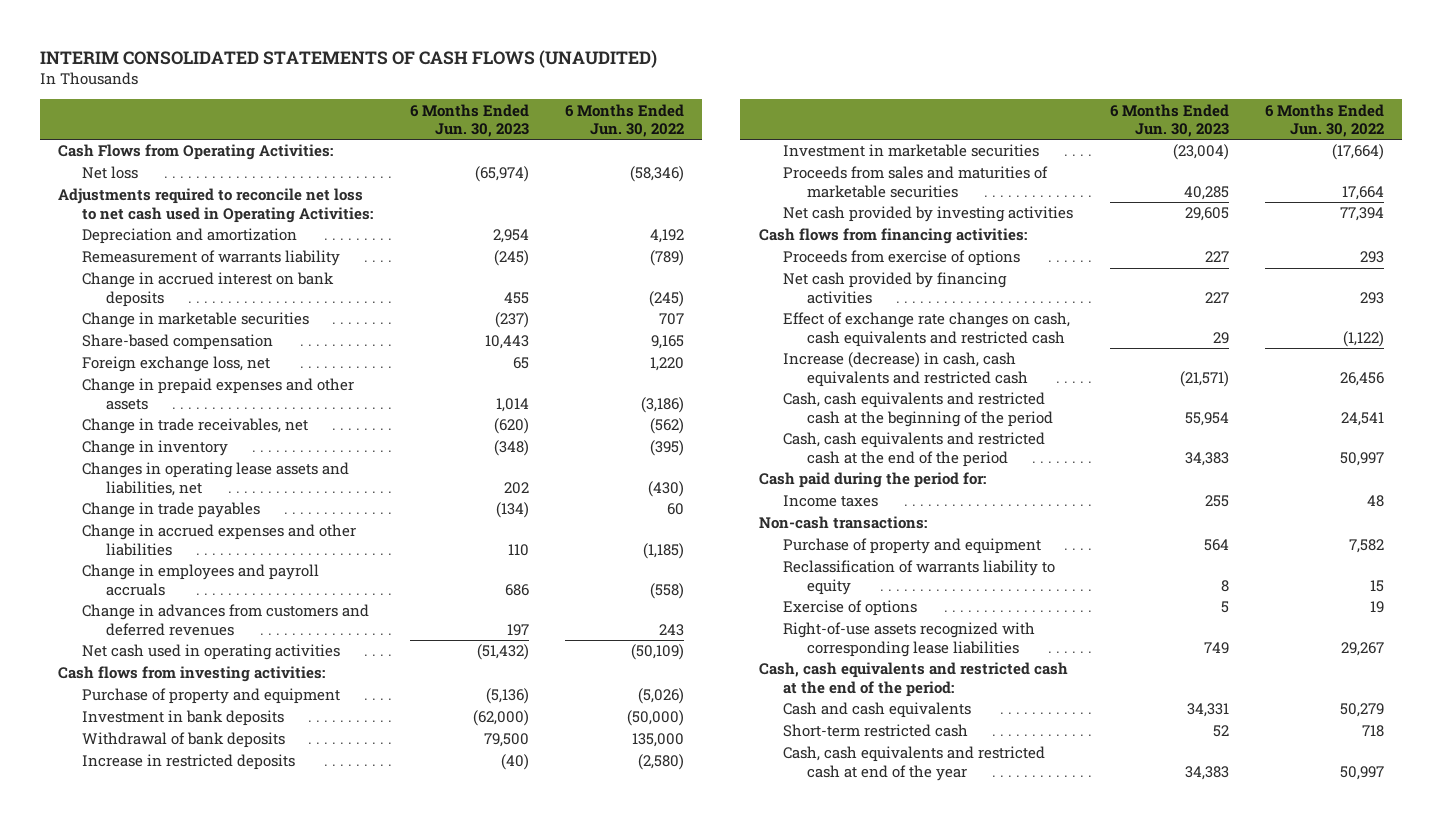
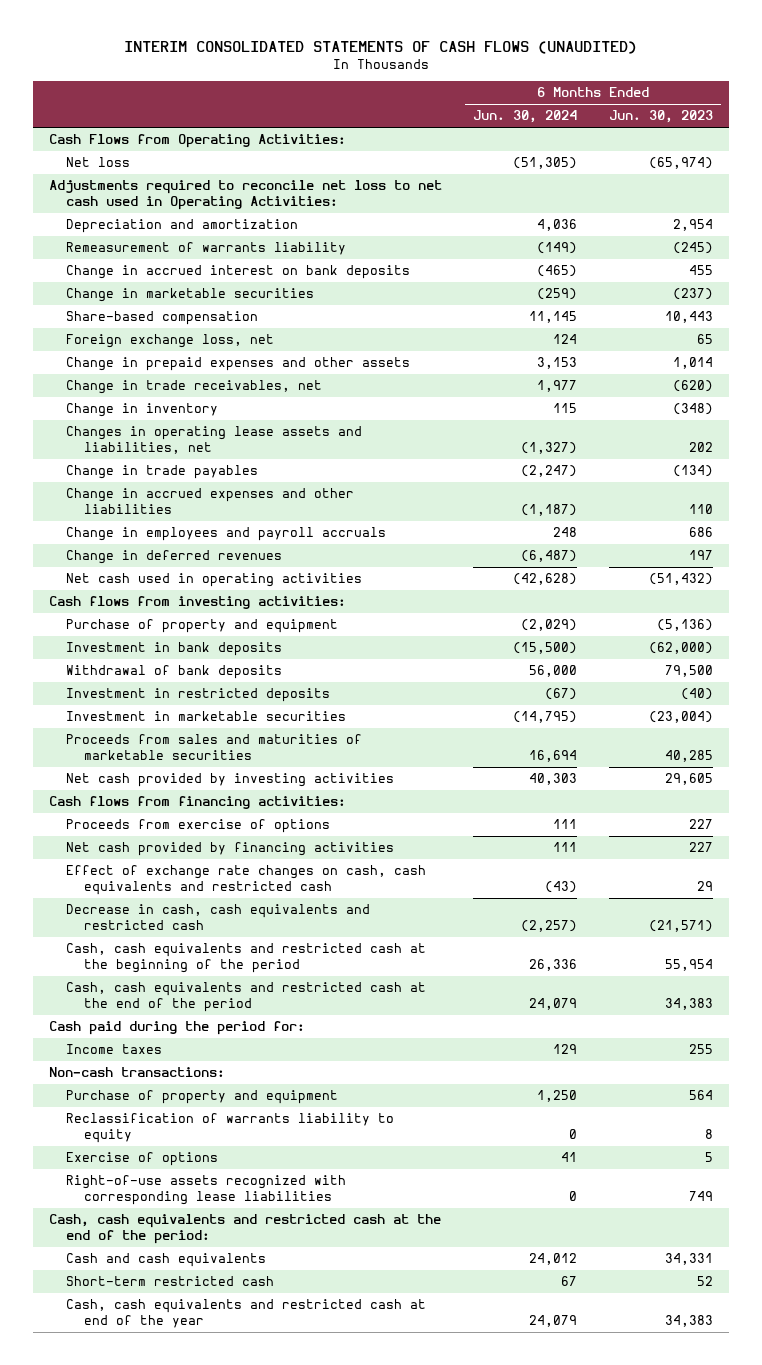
- | 6 Months Ended Jun. 30, 2023 | 6 Months Ended Jun. 30, 2022
+ | 6 Months Ended Jun. 30, 2024 | 6 Months Ended Jun. 30, 2023
- Change in advances from customers and deferred revenues | 197 | 243
+ Change in deferred revenues | (6,487) | 197
- Increase in restricted deposits | (40) | (2,580)
+ Investment in restricted deposits | (67) | (40)
- Increase (decrease) in cash, cash equivalents and restricted cash | (21,571) | 26,456
+ Decrease in cash, cash equivalents and restricted cash | (2,257) | (21,571)

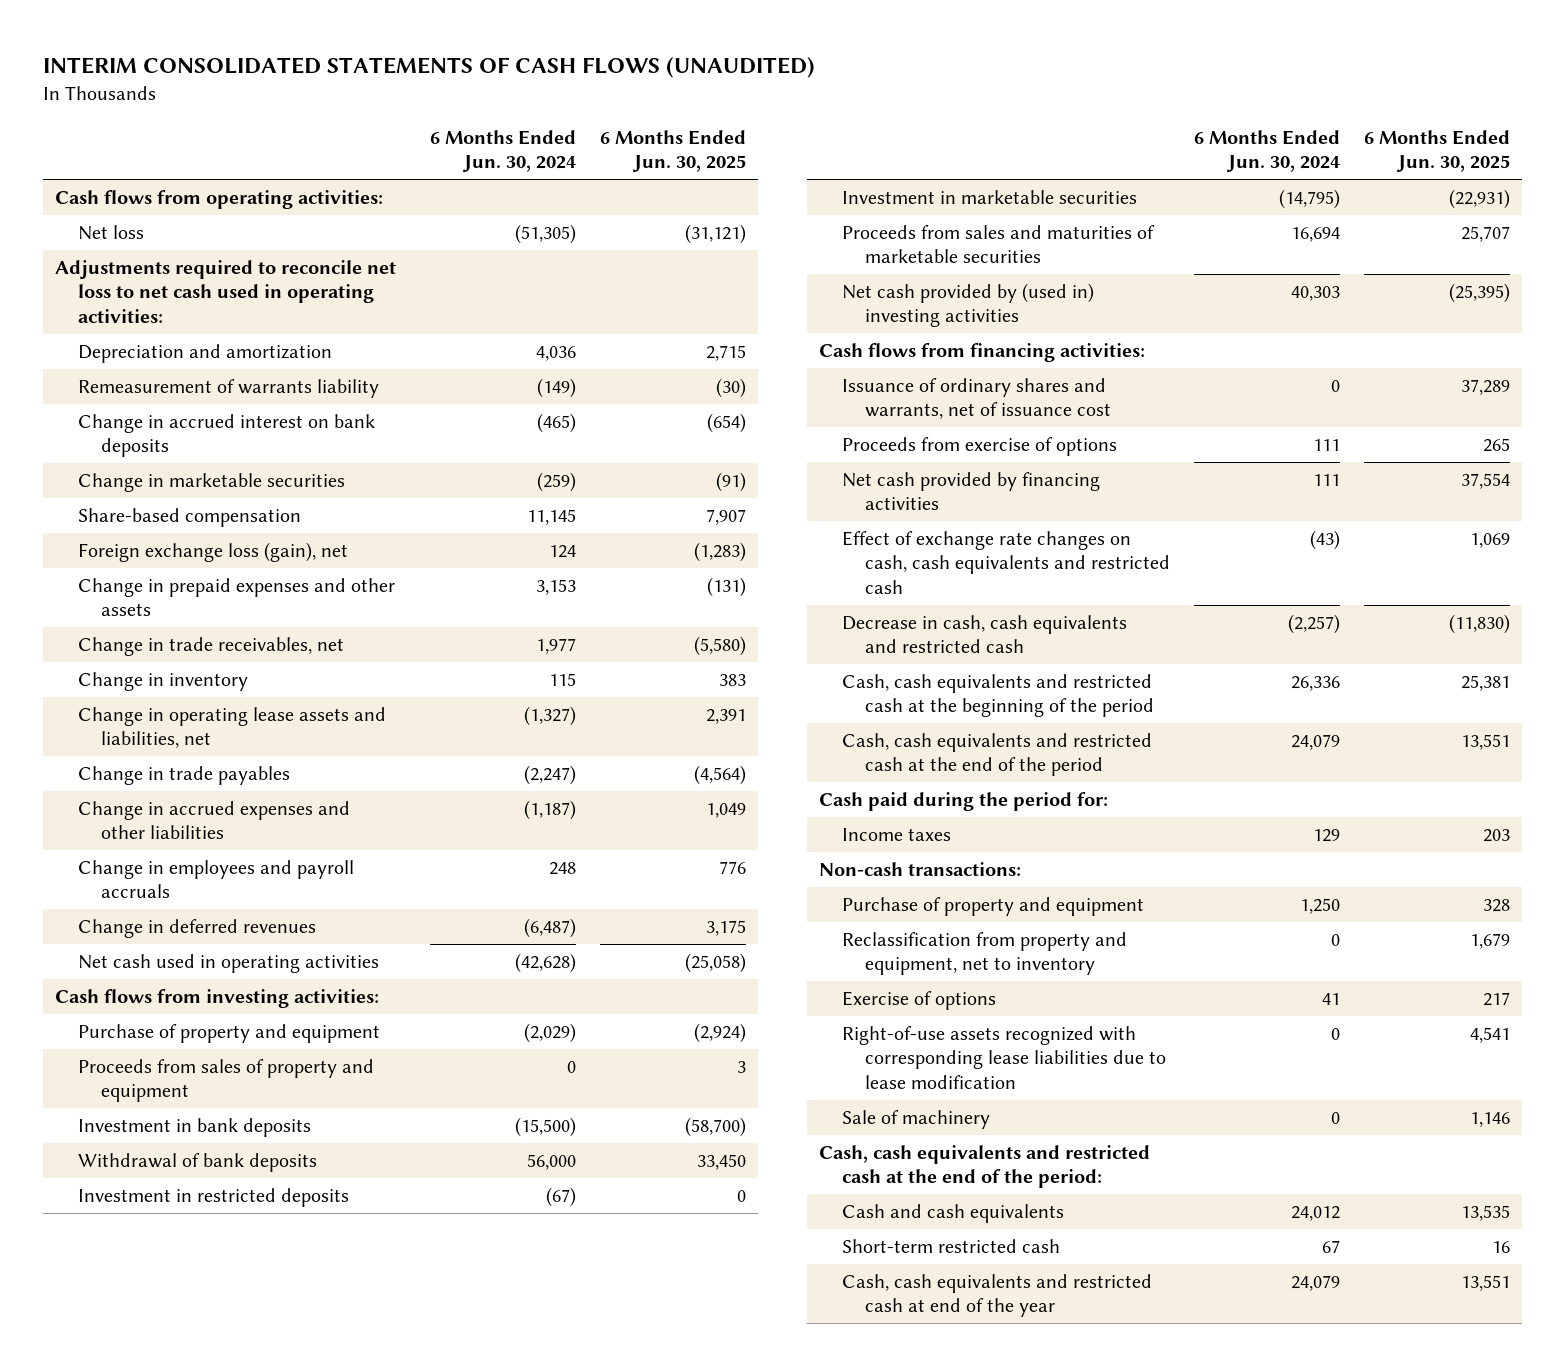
- | 6 Months Ended Jun. 30, 2024 | 6 Months Ended Jun. 30, 2023
+ | 6 Months Ended Jun. 30, 2024 | 6 Months Ended Jun. 30, 2025
- Cash Flows from Operating Activities:
+ Cash flows from operating activities:
- Adjustments required to reconcile net loss to net cash used in Operating Activities:
+ Adjustments required to reconcile net loss to net cash used in operating activities:
- Foreign exchange loss, net | 124 | 65
+ Foreign exchange loss (gain), net | 124 | (1,283)
- Changes in operating lease assets and liabilities, net | (1,327) | 202
+ Change in operating lease assets and liabilities, net | (1,327) | 2,391
+ Proceeds from sales of property and equipment | 0 | 3
- Net cash provided by investing activities | 40,303 | 29,605
+ Net cash provided by (used in) investing activities | 40,303 | (25,395)
+ Issuance of ordinary shares and warrants, net of issuance cost | 0 | 37,289
- Reclassification of warrants liability to equity | 0 | 8
+ Reclassification from property and equipment, net to inventory | 0 | 1,679
- Right-of-use assets recognized with corresponding lease liabilities | 0 | 749
+ Right-of-use assets recognized with corresponding lease liabilities due to lease modification | 0 | 4,541
+ Sale of machinery | 0 | 1,146

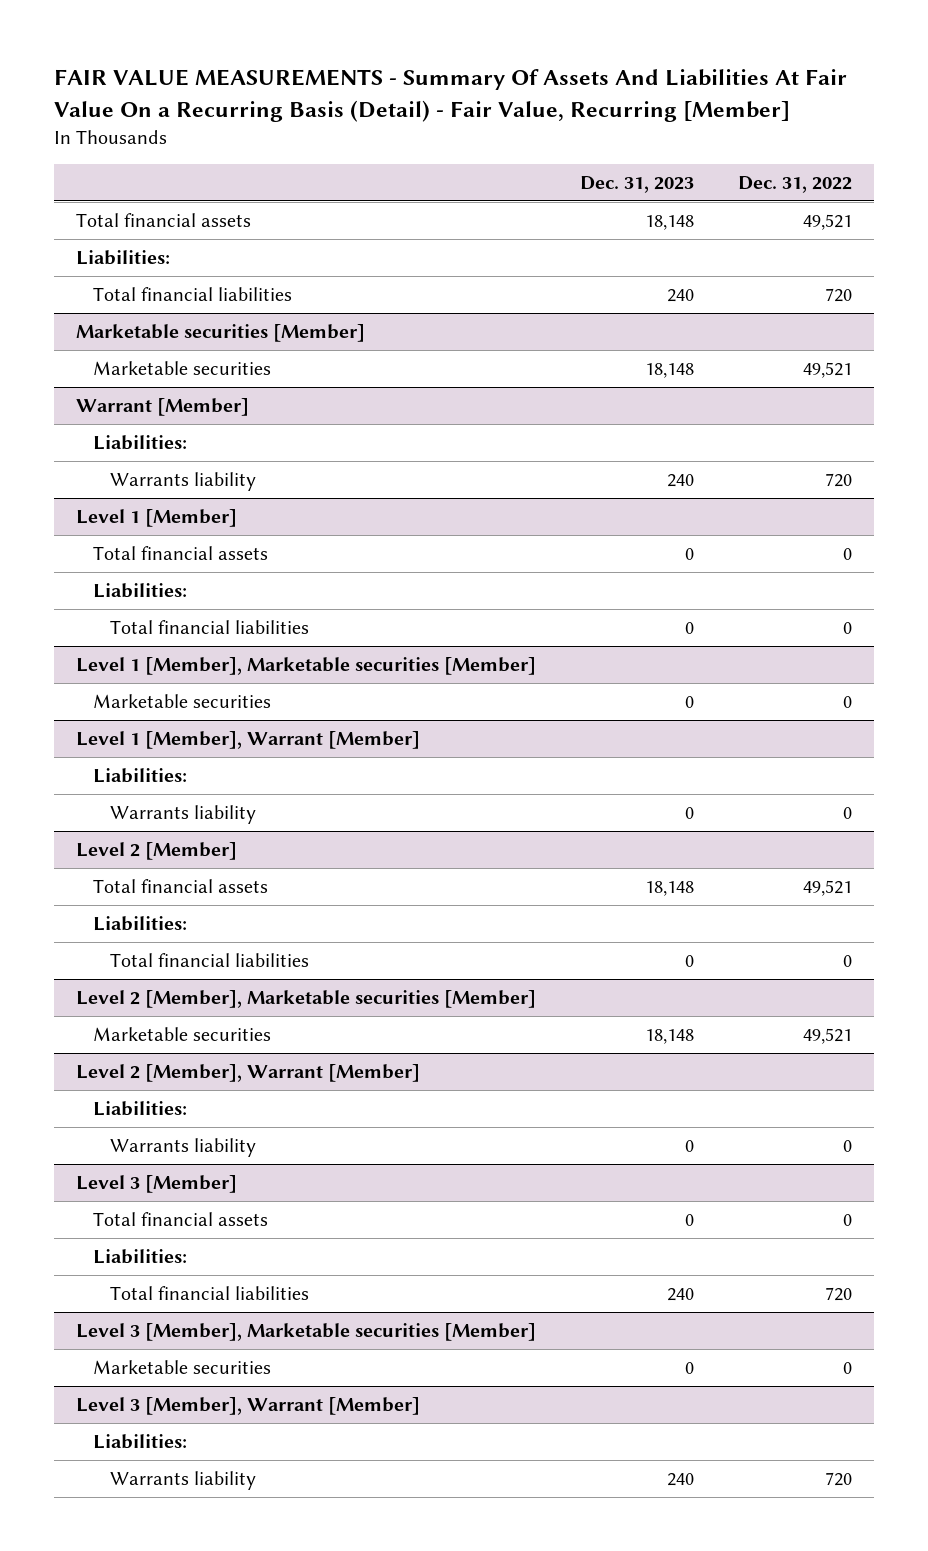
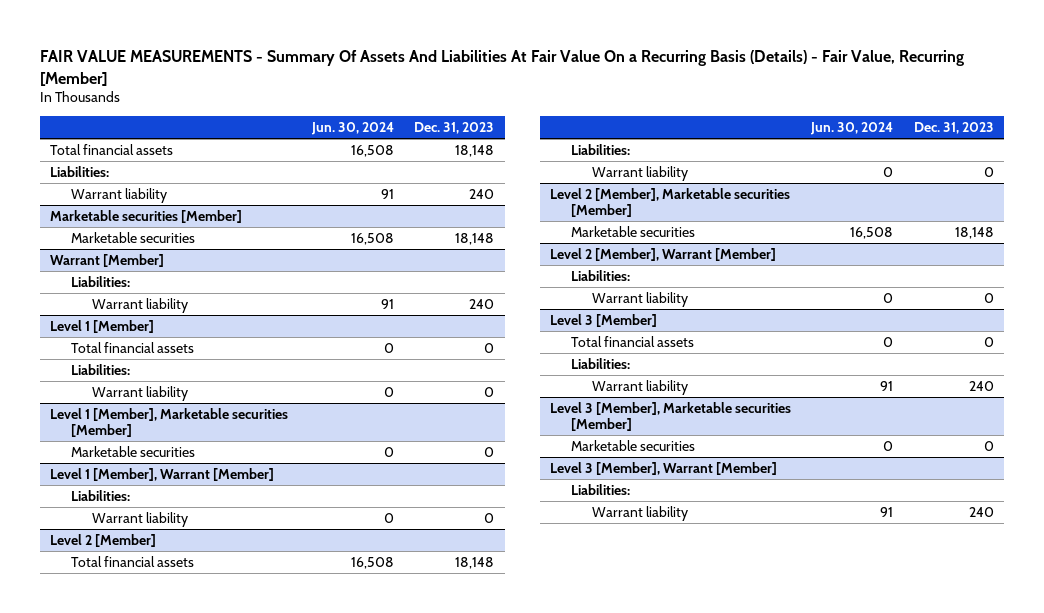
- FAIR VALUE MEASUREMENTS - Summary Of Assets And Liabilities At Fair Value On a Recurring Basis (Detail) - Fair Value, Recurring [Member]
+ FAIR VALUE MEASUREMENTS - Summary Of Assets And Liabilities At Fair Value On a Recurring Basis (Details) - Fair Value, Recurring [Member]
- | Dec. 31, 2023 | Dec. 31, 2022
+ | Jun. 30, 2024 | Dec. 31, 2023
- Total financial liabilities | 240 | 720
+ Warrant liability | 91 | 240
@ Warrant [Member]
- Warrants liability | 240 | 720
+ Warrant liability | 91 | 240
@ Level 1 [Member]
- Total financial liabilities | 0 | 0
+ Warrant liability | 0 | 0
@ Level 1 [Member], Warrant [Member]
- Warrants liability | 0 | 0
+ Warrant liability | 0 | 0
@ Level 2 [Member]
- Total financial liabilities | 0 | 0
+ Warrant liability | 0 | 0
@ Level 2 [Member], Warrant [Member]
- Warrants liability | 0 | 0
+ Warrant liability | 0 | 0
@ Level 3 [Member]
- Total financial liabilities | 240 | 720
+ Warrant liability | 91 | 240
@ Level 3 [Member], Warrant [Member]
- Warrants liability | 240 | 720
+ Warrant liability | 91 | 240

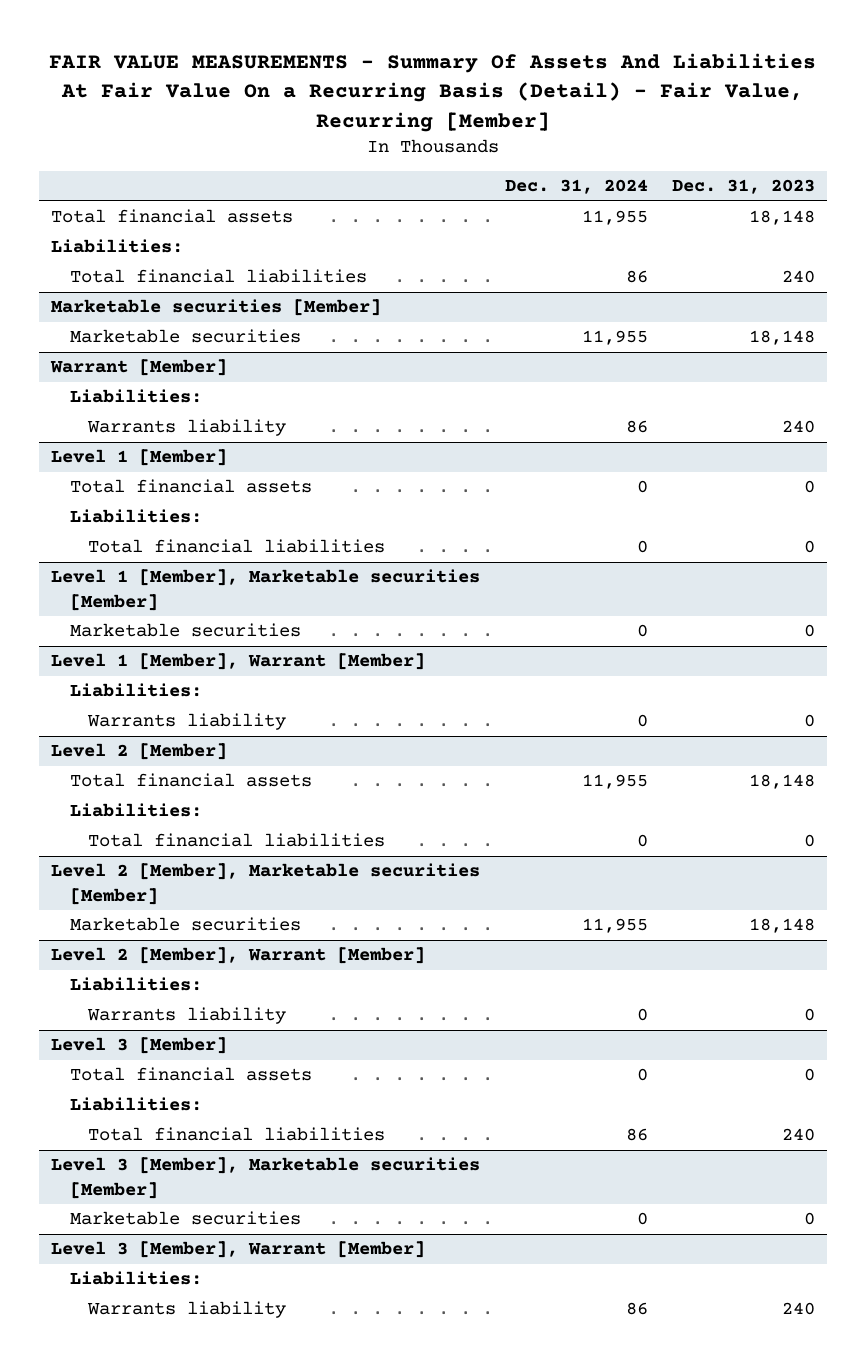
- FAIR VALUE MEASUREMENTS - Summary Of Assets And Liabilities At Fair Value On a Recurring Basis (Details) - Fair Value, Recurring [Member]
+ FAIR VALUE MEASUREMENTS - Summary Of Assets And Liabilities At Fair Value On a Recurring Basis (Detail) - Fair Value, Recurring [Member]
- | Jun. 30, 2024 | Dec. 31, 2023
+ | Dec. 31, 2024 | Dec. 31, 2023
- Warrant liability | 91 | 240
+ Total financial liabilities | 86 | 240
@ Warrant [Member]
- Warrant liability | 91 | 240
+ Warrants liability | 86 | 240
@ Level 1 [Member]
- Warrant liability | 0 | 0
+ Total financial liabilities | 0 | 0
@ Level 1 [Member], Warrant [Member]
- Warrant liability | 0 | 0
+ Warrants liability | 0 | 0
@ Level 2 [Member]
- Warrant liability | 0 | 0
+ Total financial liabilities | 0 | 0
@ Level 2 [Member], Warrant [Member]
- Warrant liability | 0 | 0
+ Warrants liability | 0 | 0
@ Level 3 [Member]
- Warrant liability | 91 | 240
+ Total financial liabilities | 86 | 240
@ Level 3 [Member], Warrant [Member]
- Warrant liability | 91 | 240
+ Warrants liability | 86 | 240

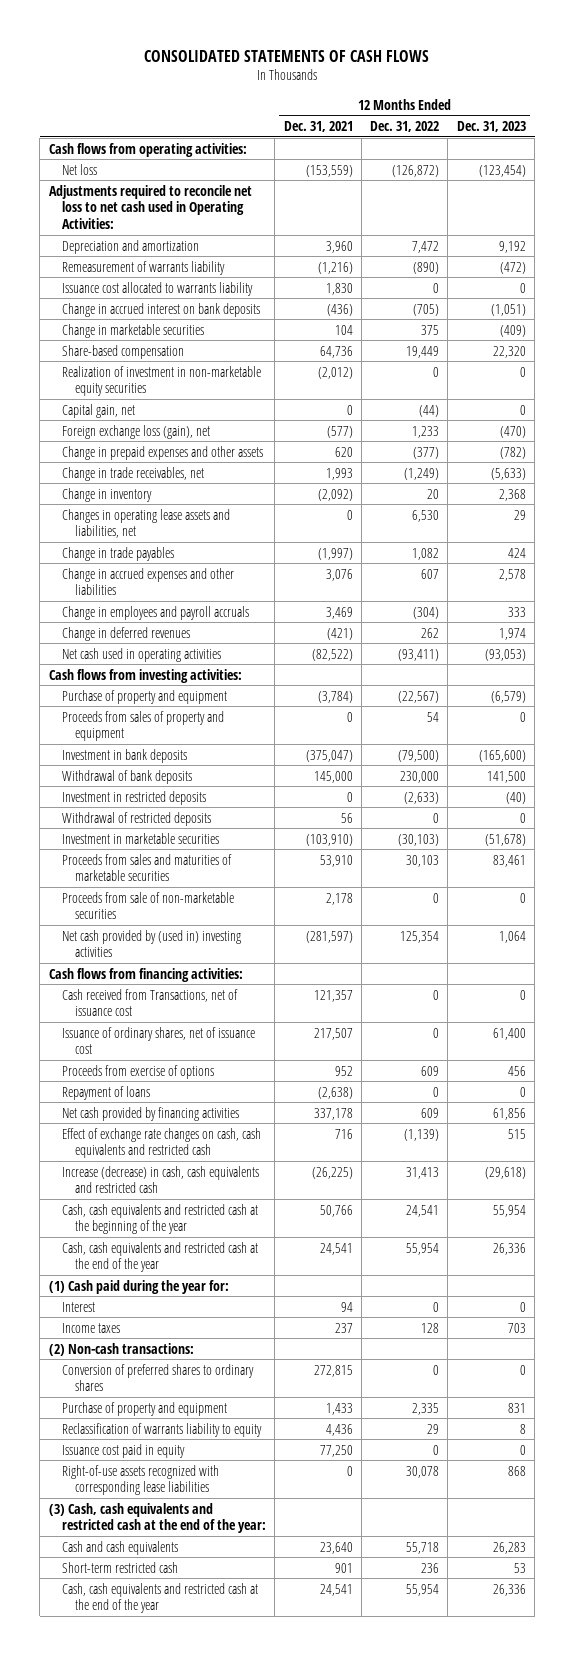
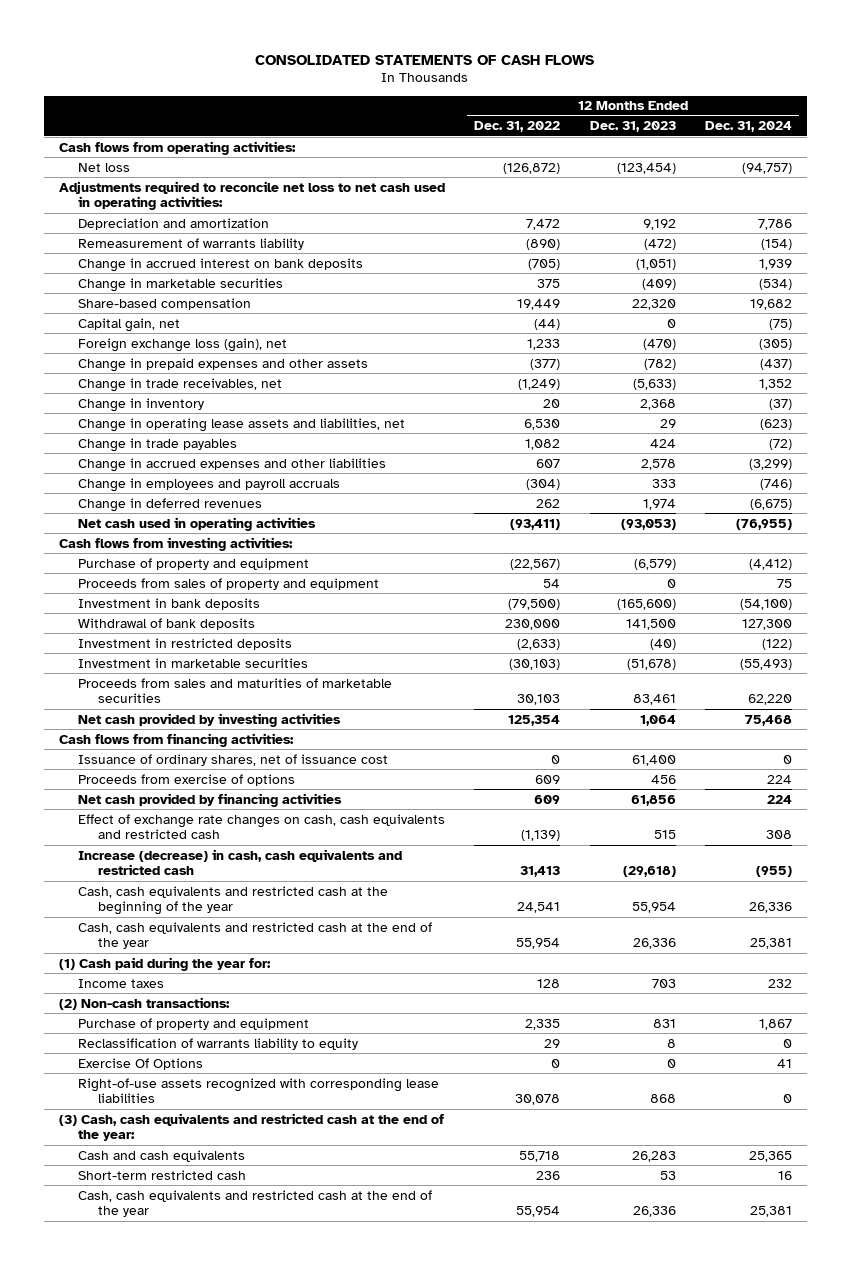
- | 12 Months Ended Dec. 31, 2021 | 12 Months Ended Dec. 31, 2022 | 12 Months Ended Dec. 31, 2023
+ | 12 Months Ended Dec. 31, 2022 | 12 Months Ended Dec. 31, 2023 | 12 Months Ended Dec. 31, 2024
- Adjustments required to reconcile net loss to net cash used in Operating Activities:
+ Adjustments required to reconcile net loss to net cash used in operating activities:
- Issuance cost allocated to warrants liability | 1,830 | 0 | 0
- Realization of investment in non-marketable equity securities | (2,012) | 0 | 0
- Changes in operating lease assets and liabilities, net | 0 | 6,530 | 29
+ Change in operating lease assets and liabilities, net | 6,530 | 29 | (623)
- Withdrawal of restricted deposits | 56 | 0 | 0
- Proceeds from sale of non-marketable securities | 2,178 | 0 | 0
- Net cash provided by (used in) investing activities | (281,597) | 125,354 | 1,064
+ Net cash provided by investing activities | 125,354 | 1,064 | 75,468
- Cash received from Transactions, net of issuance cost | 121,357 | 0 | 0
- Repayment of loans | (2,638) | 0 | 0
- Interest | 94 | 0 | 0
- Conversion of preferred shares to ordinary shares | 272,815 | 0 | 0
- Issuance cost paid in equity | 77,250 | 0 | 0
+ Exercise Of Options | 0 | 0 | 41

